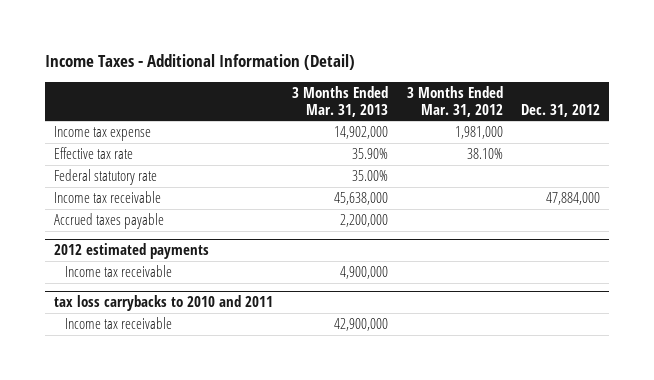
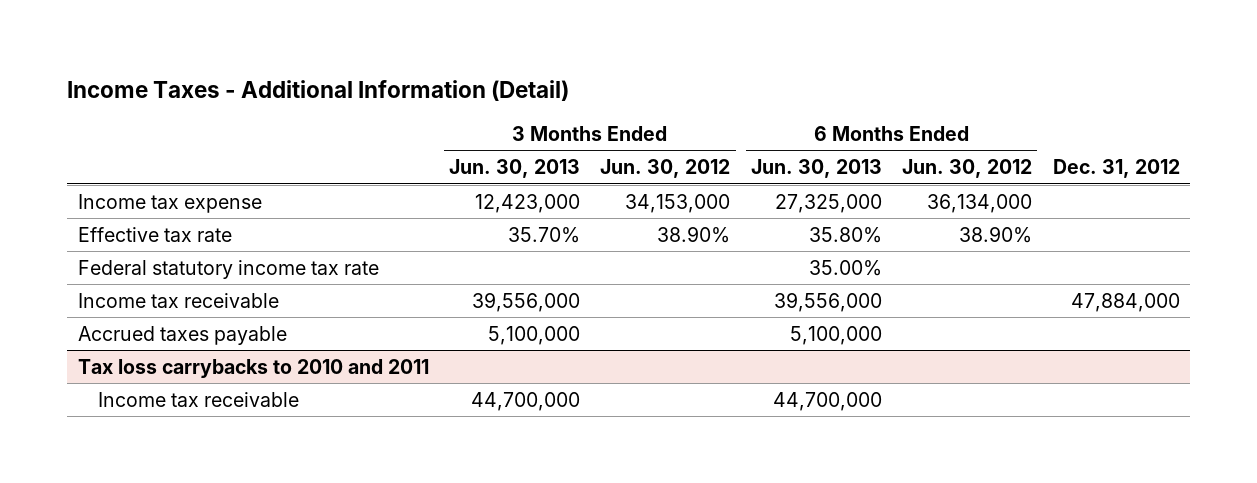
- | 3 Months Ended Mar. 31, 2013 | 3 Months Ended Mar. 31, 2012 | Dec. 31, 2012
+ | 3 Months Ended Jun. 30, 2013 | 3 Months Ended Jun. 30, 2012 | 6 Months Ended Jun. 30, 2013 | 6 Months Ended Jun. 30, 2012 | Dec. 31, 2012
- Federal statutory rate | 35.00% | |
+ Federal statutory income tax rate | | | 35.00% | |
- 2012 estimated payments
- Income tax receivable | 4,900,000 | |
- tax loss carrybacks to 2010 and 2011
+ Tax loss carrybacks to 2010 and 2011

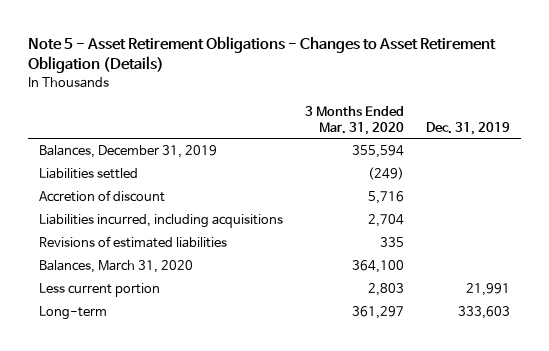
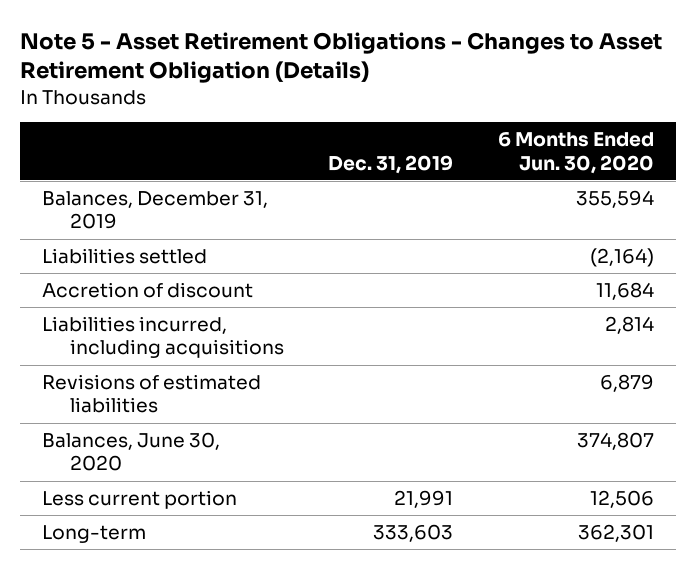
- | 3 Months Ended Mar. 31, 2020 | Dec. 31, 2019
+ | Dec. 31, 2019 | 6 Months Ended Jun. 30, 2020
- Balances, March 31, 2020 | 364,100 |
+ Balances, June 30, 2020 | | 374,807

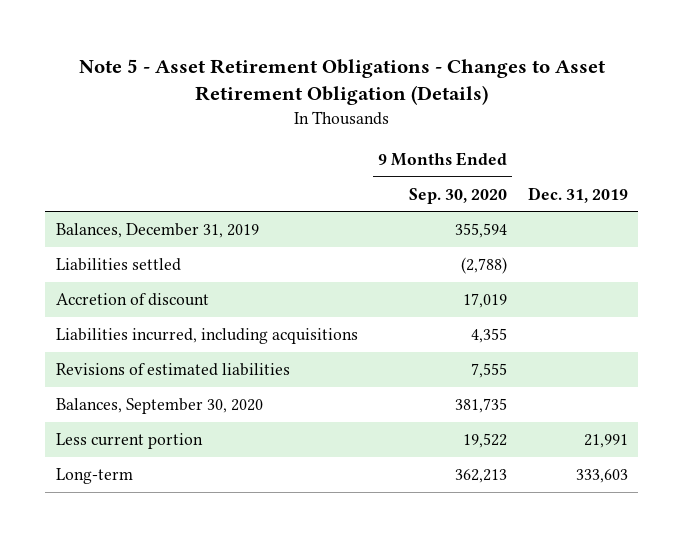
- | Dec. 31, 2019 | 6 Months Ended Jun. 30, 2020
+ | 9 Months Ended Sep. 30, 2020 | Dec. 31, 2019
- Balances, June 30, 2020 | | 374,807
+ Balances, September 30, 2020 | 381,735 |

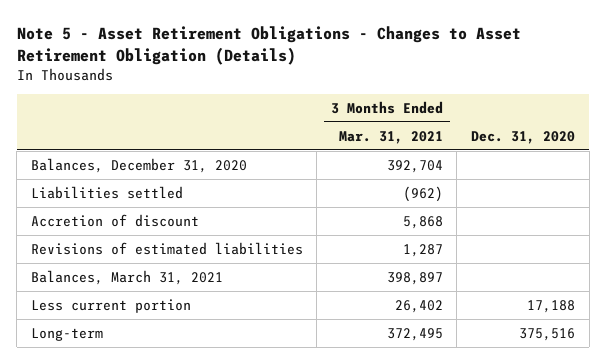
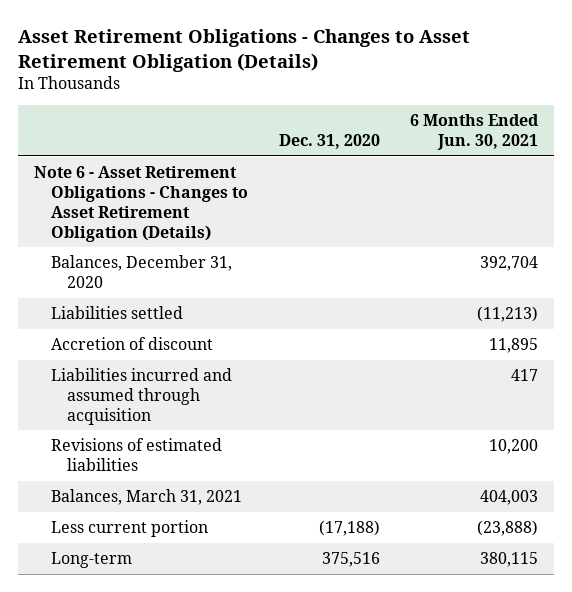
- Note 5 - Asset Retirement Obligations - Changes to Asset Retirement Obligation (Details)
+ Asset Retirement Obligations - Changes to Asset Retirement Obligation (Details)
- | 3 Months Ended Mar. 31, 2021 | Dec. 31, 2020
+ | Dec. 31, 2020 | 6 Months Ended Jun. 30, 2021
+ Note 6 - Asset Retirement Obligations - Changes to Asset Retirement Obligation (Details)
+ Liabilities incurred and assumed through acquisition | | 417
- Less current portion | 26,402 | 17,188
+ Less current portion | (17,188) | (23,888)

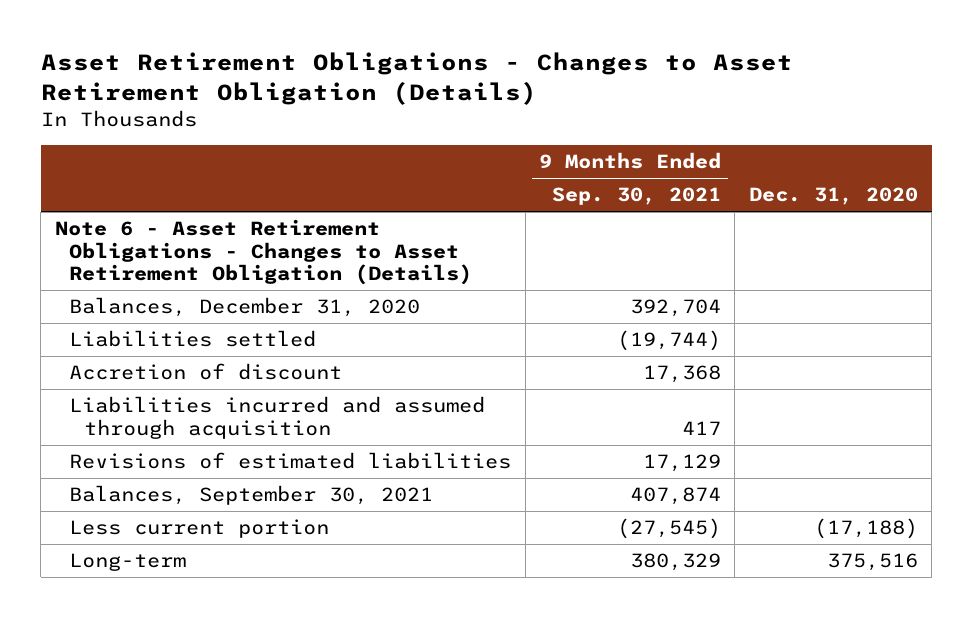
- | Dec. 31, 2020 | 6 Months Ended Jun. 30, 2021
+ | 9 Months Ended Sep. 30, 2021 | Dec. 31, 2020
- Balances, March 31, 2021 | | 404,003
+ Balances, September 30, 2021 | 407,874 |

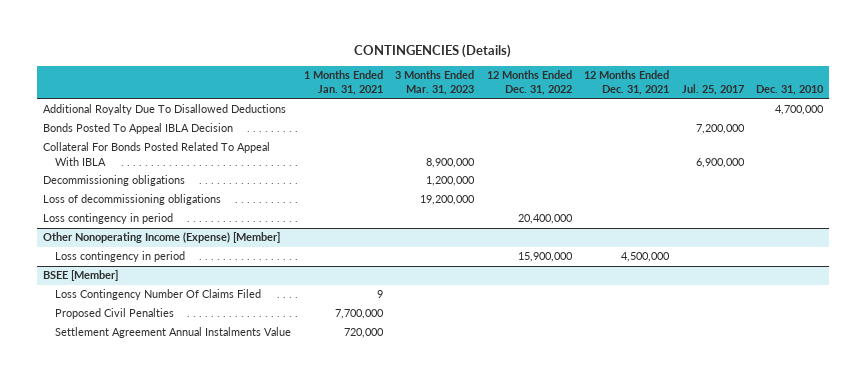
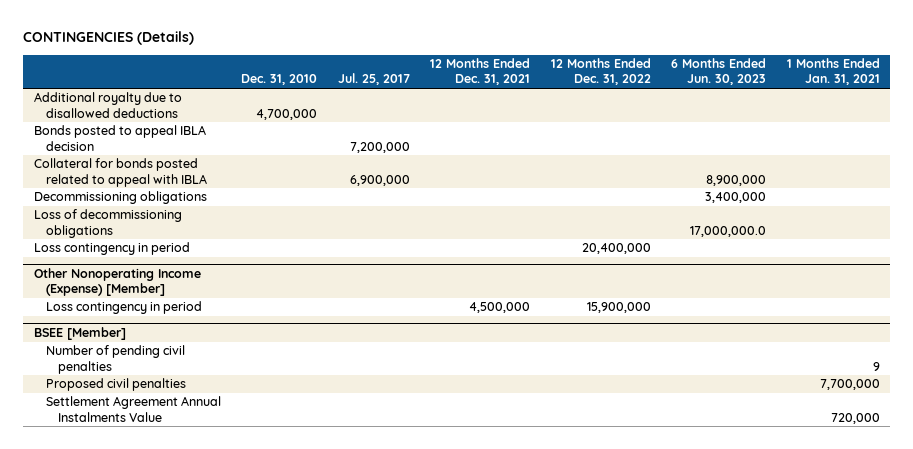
- | 1 Months Ended Jan. 31, 2021 | 3 Months Ended Mar. 31, 2023 | 12 Months Ended Dec. 31, 2022 | 12 Months Ended Dec. 31, 2021 | Jul. 25, 2017 | Dec. 31, 2010
+ | Dec. 31, 2010 | Jul. 25, 2017 | 12 Months Ended Dec. 31, 2021 | 12 Months Ended Dec. 31, 2022 | 6 Months Ended Jun. 30, 2023 | 1 Months Ended Jan. 31, 2021
- Additional Royalty Due To Disallowed Deductions | | | | | | 4,700,000
- Bonds Posted To Appeal IBLA Decision | | | | | 7,200,000 |
- Collateral For Bonds Posted Related To Appeal With IBLA | | 8,900,000 | | | 6,900,000 |
+ Additional royalty due to disallowed deductions | 4,700,000 | | | | |
+ Bonds posted to appeal IBLA decision | | 7,200,000 | | | |
+ Collateral for bonds posted related to appeal with IBLA | | 6,900,000 | | | 8,900,000 |
@ BSEE [Member]
- Loss Contingency Number Of Claims Filed | 9 | | | | |
- Proposed Civil Penalties | 7,700,000 | | | | |
+ Number of pending civil penalties | | | | | | 9
+ Proposed civil penalties | | | | | | 7,700,000

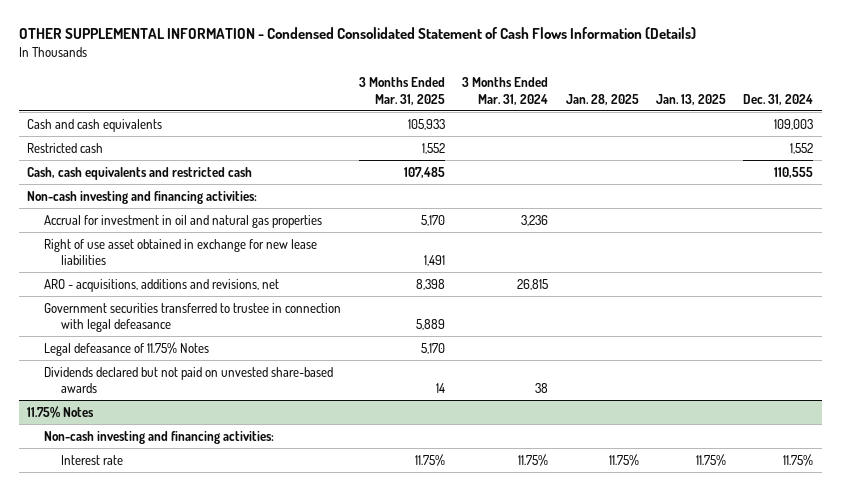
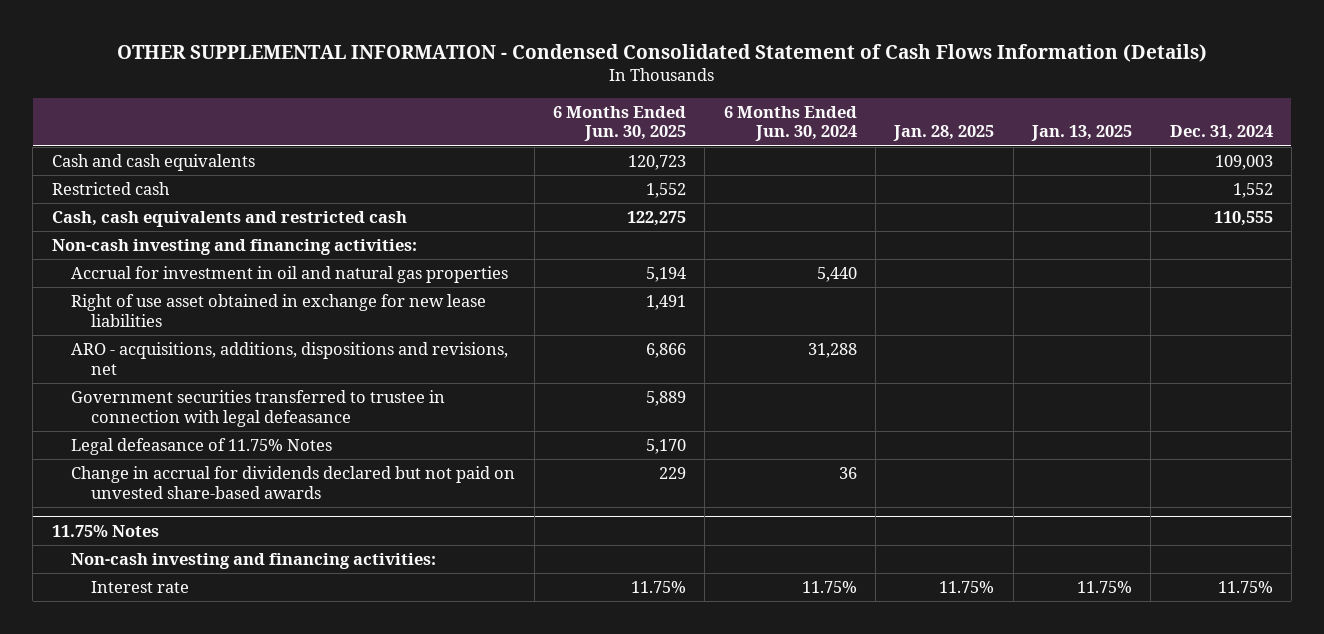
- | 3 Months Ended Mar. 31, 2025 | 3 Months Ended Mar. 31, 2024 | Jan. 28, 2025 | Jan. 13, 2025 | Dec. 31, 2024
+ | 6 Months Ended Jun. 30, 2025 | 6 Months Ended Jun. 30, 2024 | Jan. 28, 2025 | Jan. 13, 2025 | Dec. 31, 2024
- ARO - acquisitions, additions and revisions, net | 8,398 | 26,815 | | |
+ ARO - acquisitions, additions, dispositions and revisions, net | 6,866 | 31,288 | | |
- Dividends declared but not paid on unvested share-based awards | 14 | 38 | | |
+ Change in accrual for dividends declared but not paid on unvested share-based awards | 229 | 36 | | |

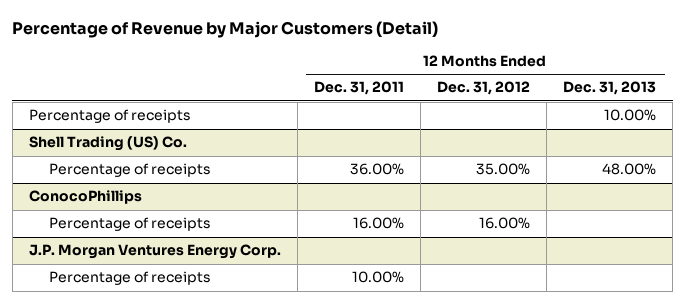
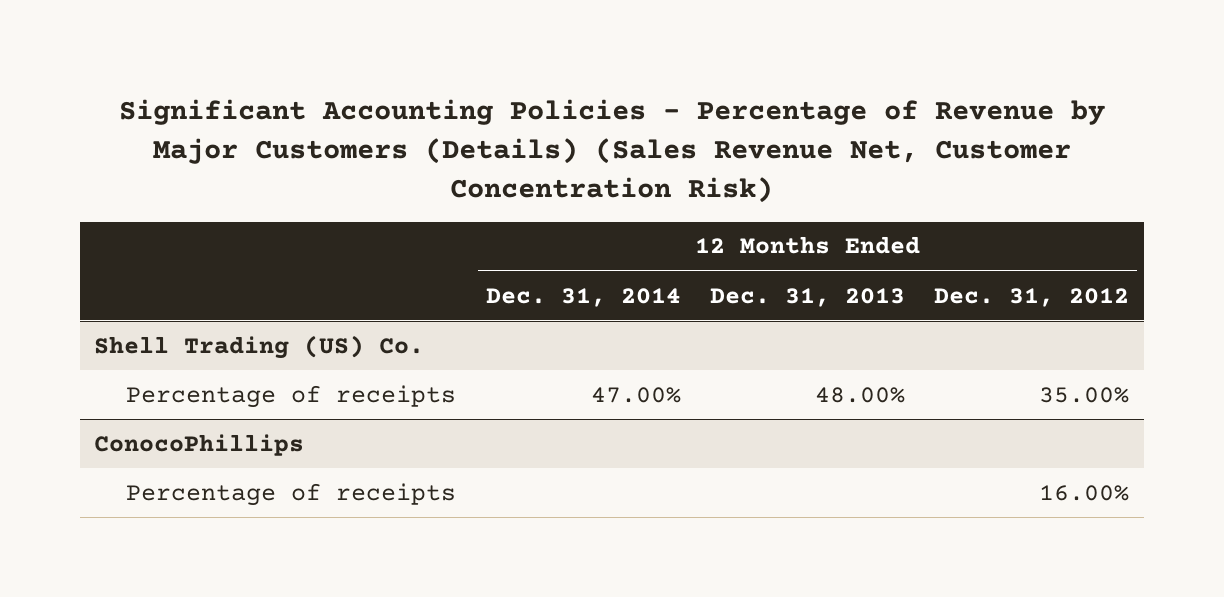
- Percentage of Revenue by Major Customers (Detail)
+ Significant Accounting Policies - Percentage of Revenue by Major Customers (Details) (Sales Revenue Net, Customer Concentration Risk)
- | 12 Months Ended Dec. 31, 2011 | 12 Months Ended Dec. 31, 2012 | 12 Months Ended Dec. 31, 2013
+ | 12 Months Ended Dec. 31, 2014 | 12 Months Ended Dec. 31, 2013 | 12 Months Ended Dec. 31, 2012
- Percentage of receipts | | | 10.00%
- J.P. Morgan Ventures Energy Corp.
- Percentage of receipts | 10.00% | |

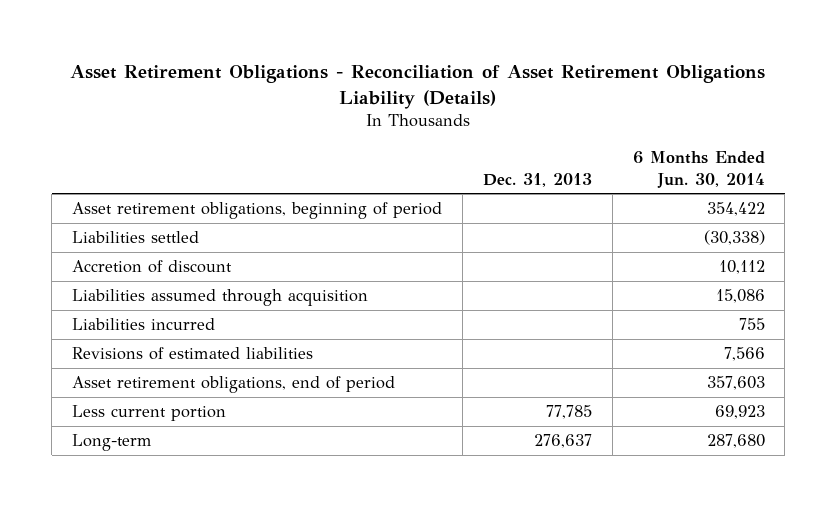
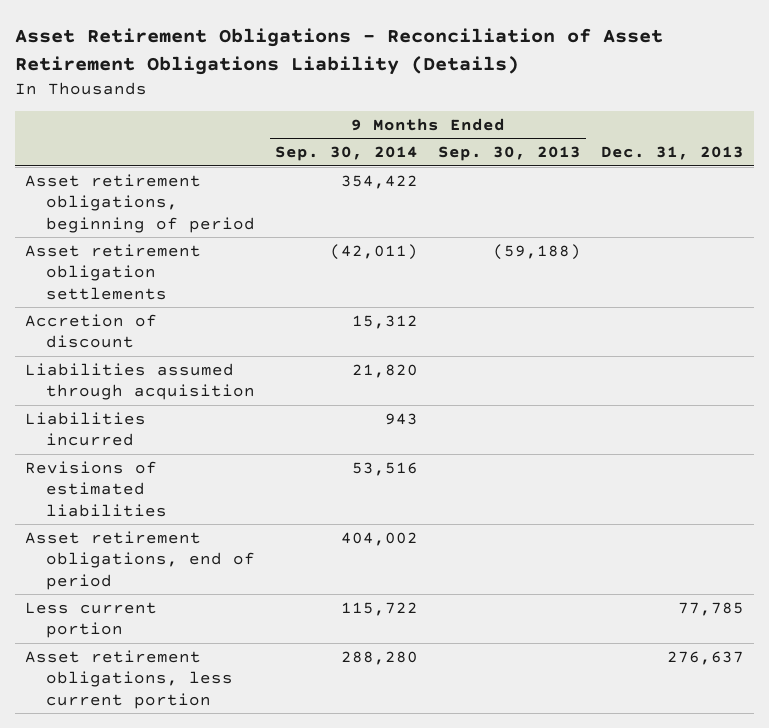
- | Dec. 31, 2013 | 6 Months Ended Jun. 30, 2014
+ | 9 Months Ended Sep. 30, 2014 | 9 Months Ended Sep. 30, 2013 | Dec. 31, 2013
- Liabilities settled | | (30,338)
+ Asset retirement obligation settlements | (42,011) | (59,188) |
- Long-term | 276,637 | 287,680
+ Asset retirement obligations, less current portion | 288,280 | | 276,637

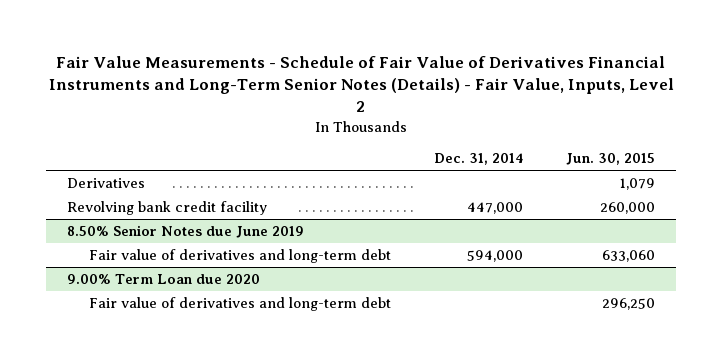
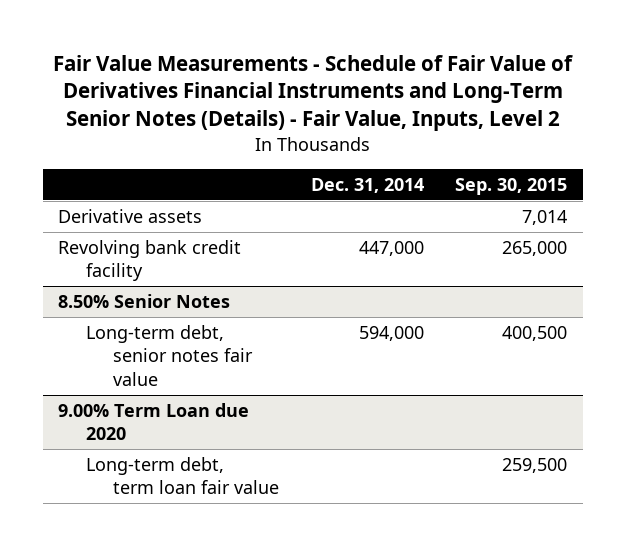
- | Dec. 31, 2014 | Jun. 30, 2015
+ | Dec. 31, 2014 | Sep. 30, 2015
- Derivatives | | 1,079
+ Derivative assets | | 7,014
- 8.50% Senior Notes due June 2019
- Fair value of derivatives and long-term debt | 594,000 | 633,060
+ 8.50% Senior Notes
+ Long-term debt, senior notes fair value | 594,000 | 400,500
@ 9.00% Term Loan due 2020
- Fair value of derivatives and long-term debt | | 296,250
+ Long-term debt, term loan fair value | | 259,500

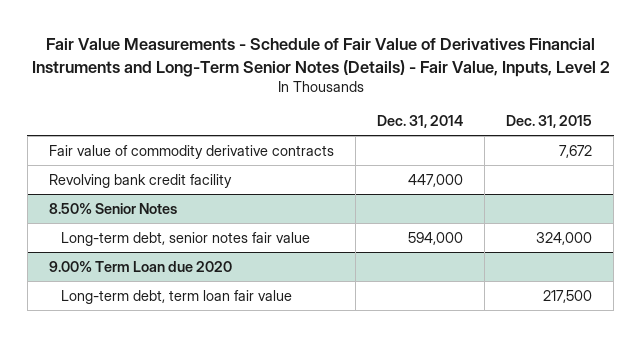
- | Dec. 31, 2014 | Sep. 30, 2015
+ | Dec. 31, 2014 | Dec. 31, 2015
- Derivative assets | | 7,014
+ Fair value of commodity derivative contracts | | 7,672

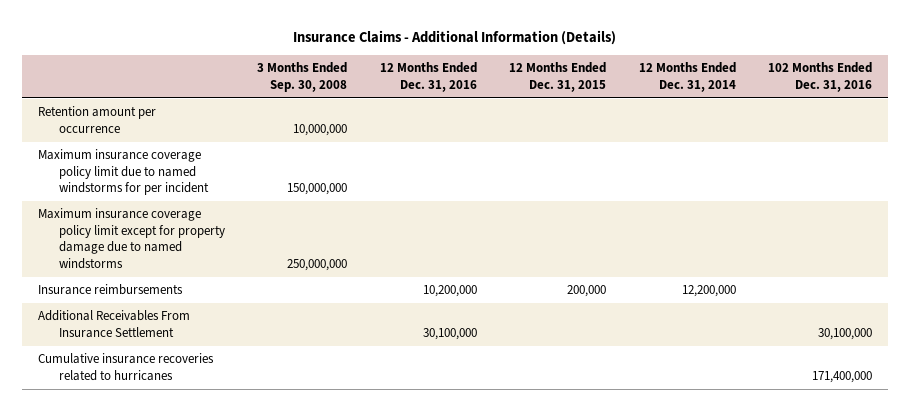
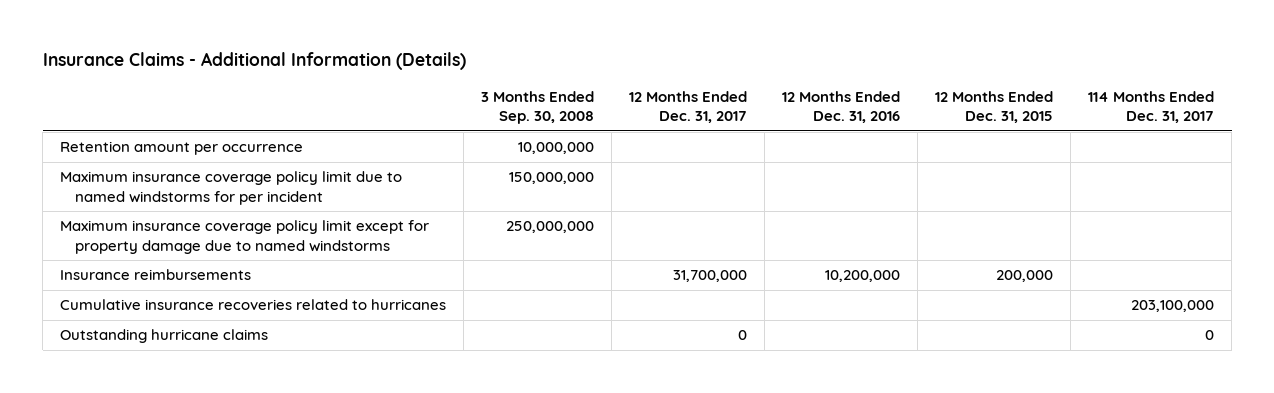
- | 3 Months Ended Sep. 30, 2008 | 12 Months Ended Dec. 31, 2016 | 12 Months Ended Dec. 31, 2015 | 12 Months Ended Dec. 31, 2014 | 102 Months Ended Dec. 31, 2016
+ | 3 Months Ended Sep. 30, 2008 | 12 Months Ended Dec. 31, 2017 | 12 Months Ended Dec. 31, 2016 | 12 Months Ended Dec. 31, 2015 | 114 Months Ended Dec. 31, 2017
- Additional Receivables From Insurance Settlement | | 30,100,000 | | | 30,100,000
+ Outstanding hurricane claims | | 0 | | | 0

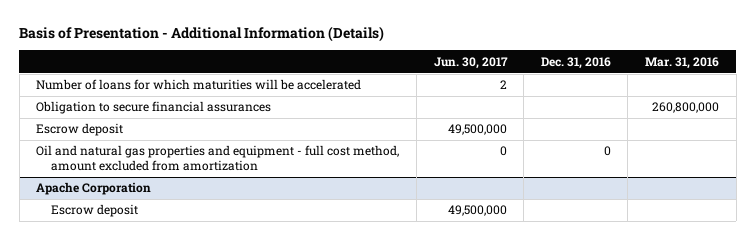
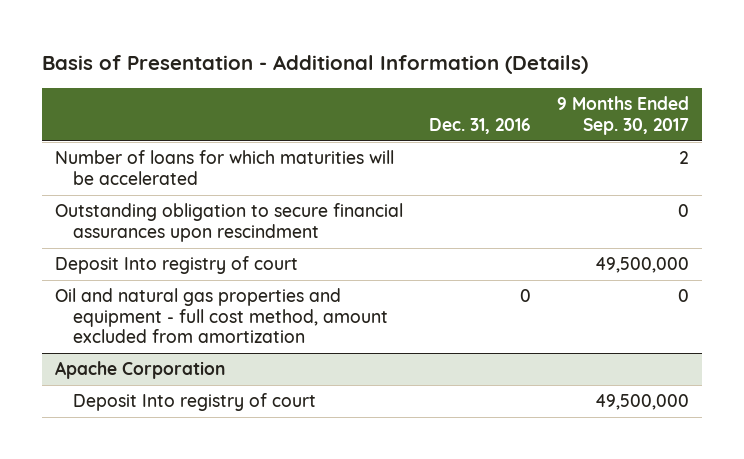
- | Jun. 30, 2017 | Dec. 31, 2016 | Mar. 31, 2016
+ | Dec. 31, 2016 | 9 Months Ended Sep. 30, 2017
- Obligation to secure financial assurances | | | 260,800,000
- Escrow deposit | 49,500,000 | |
+ Outstanding obligation to secure financial assurances upon rescindment | | 0
+ Deposit Into registry of court | | 49,500,000
@ Apache Corporation
- Escrow deposit | 49,500,000 | |
+ Deposit Into registry of court | | 49,500,000

